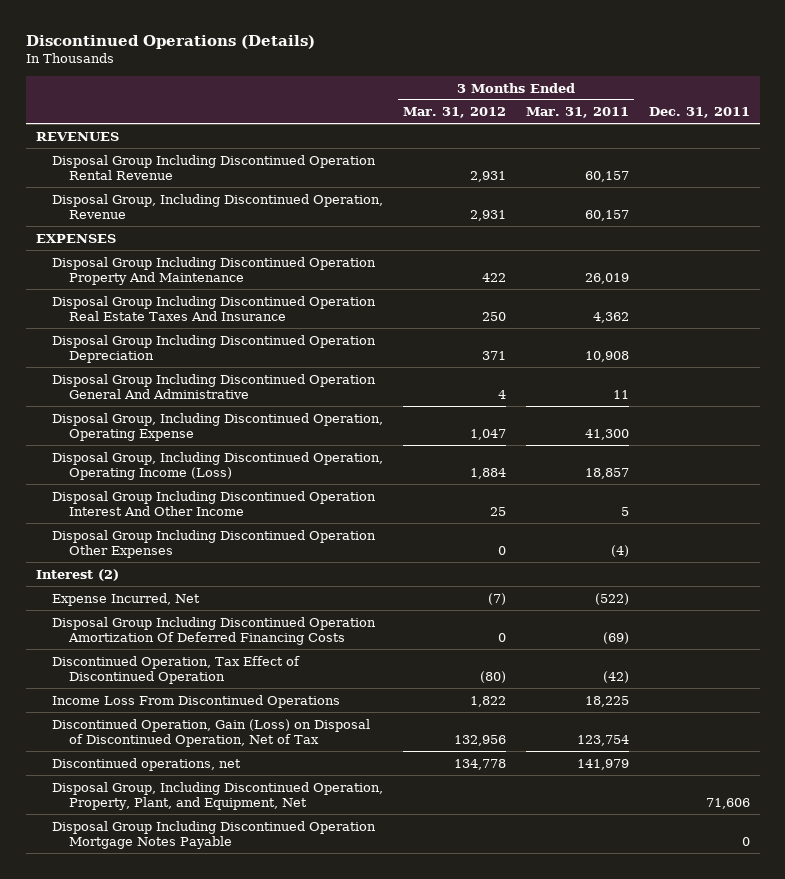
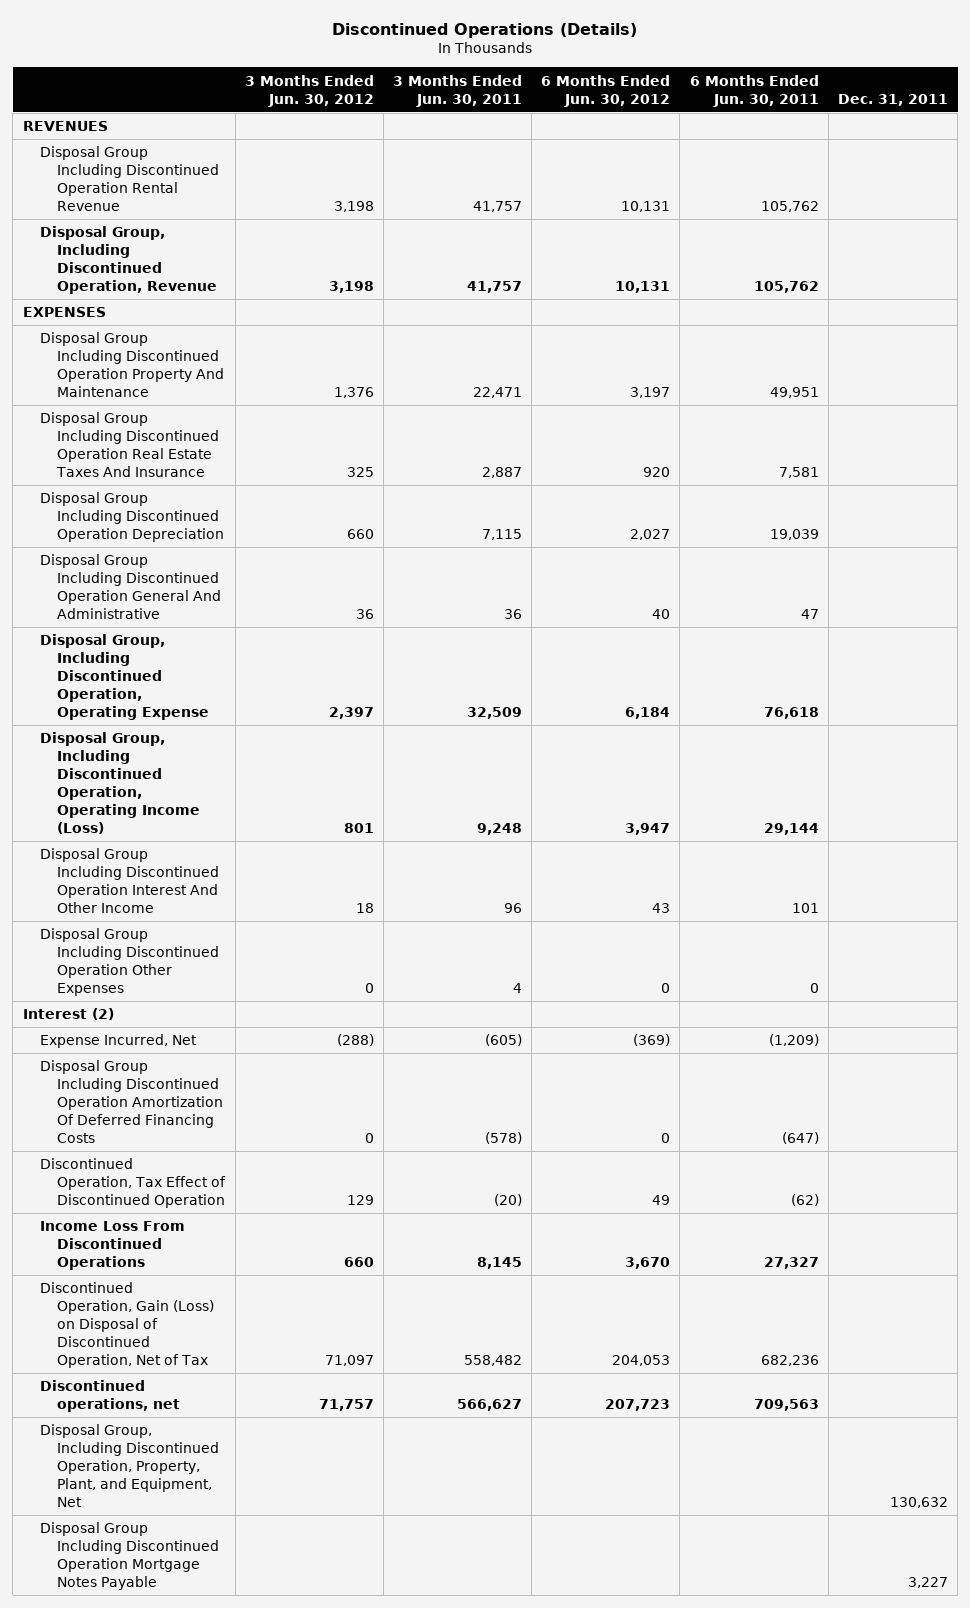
- | 3 Months Ended Mar. 31, 2012 | 3 Months Ended Mar. 31, 2011 | Dec. 31, 2011
+ | 3 Months Ended Jun. 30, 2012 | 3 Months Ended Jun. 30, 2011 | 6 Months Ended Jun. 30, 2012 | 6 Months Ended Jun. 30, 2011 | Dec. 31, 2011
- Disposal Group, Including Discontinued Operation, Property, Plant, and Equipment, Net | | | 71,606
- Disposal Group Including Discontinued Operation Mortgage Notes Payable | | | 0
+ Disposal Group, Including Discontinued Operation, Property, Plant, and Equipment, Net | | | | | 130,632
+ Disposal Group Including Discontinued Operation Mortgage Notes Payable | | | | | 3,227

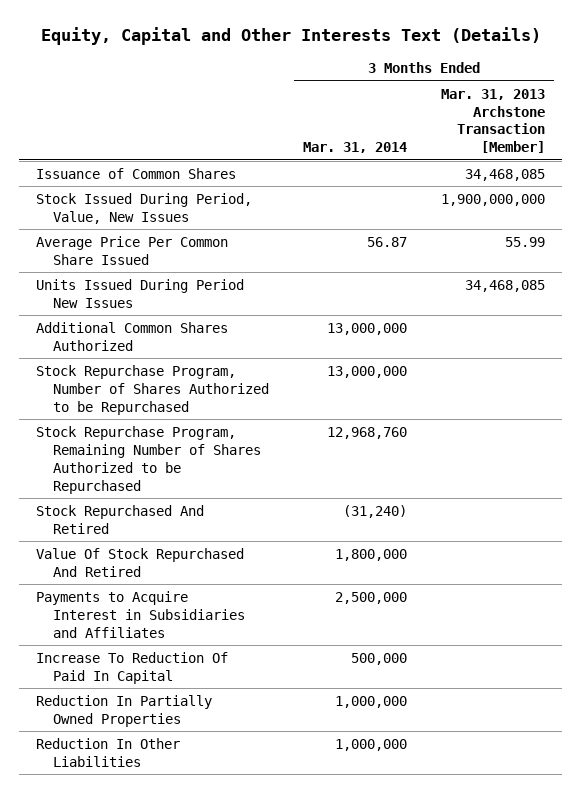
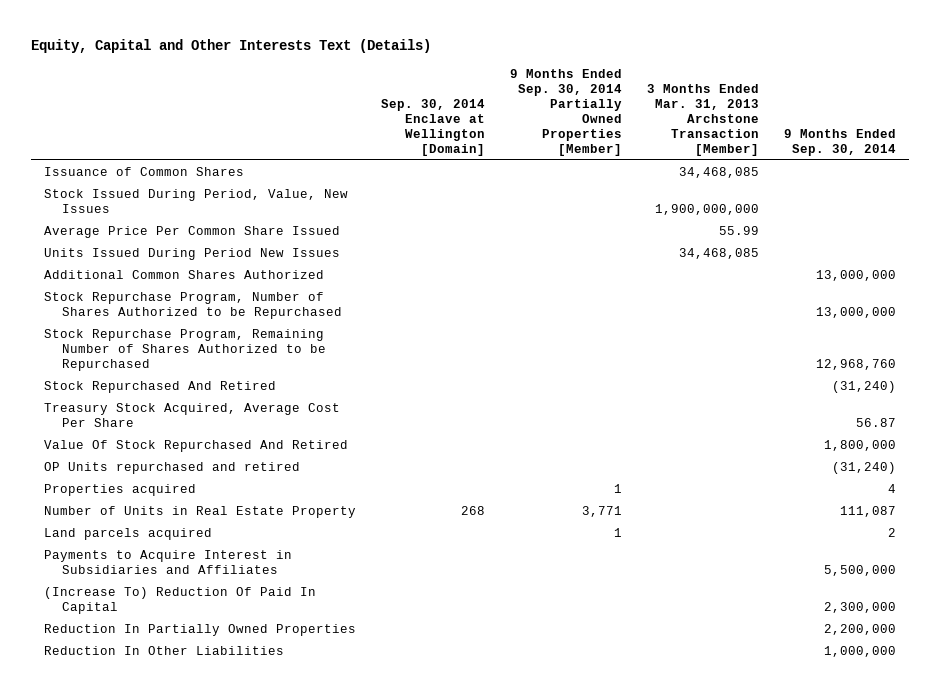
- | 3 Months Ended Mar. 31, 2014 | 3 Months Ended Mar. 31, 2013 Archstone Transaction [Member]
+ | Sep. 30, 2014 Enclave at Wellington [Domain] | 9 Months Ended Sep. 30, 2014 Partially Owned Properties [Member] | 3 Months Ended Mar. 31, 2013 Archstone Transaction [Member] | 9 Months Ended Sep. 30, 2014
+ Treasury Stock Acquired, Average Cost Per Share | | | | 56.87
+ OP Units repurchased and retired | | | | (31,240)
+ Properties acquired | | 1 | | 4
+ Number of Units in Real Estate Property | 268 | 3,771 | | 111,087
+ Land parcels acquired | | 1 | | 2
- Increase To Reduction Of Paid In Capital | 500,000 |
+ (Increase To) Reduction Of Paid In Capital | | | | 2,300,000

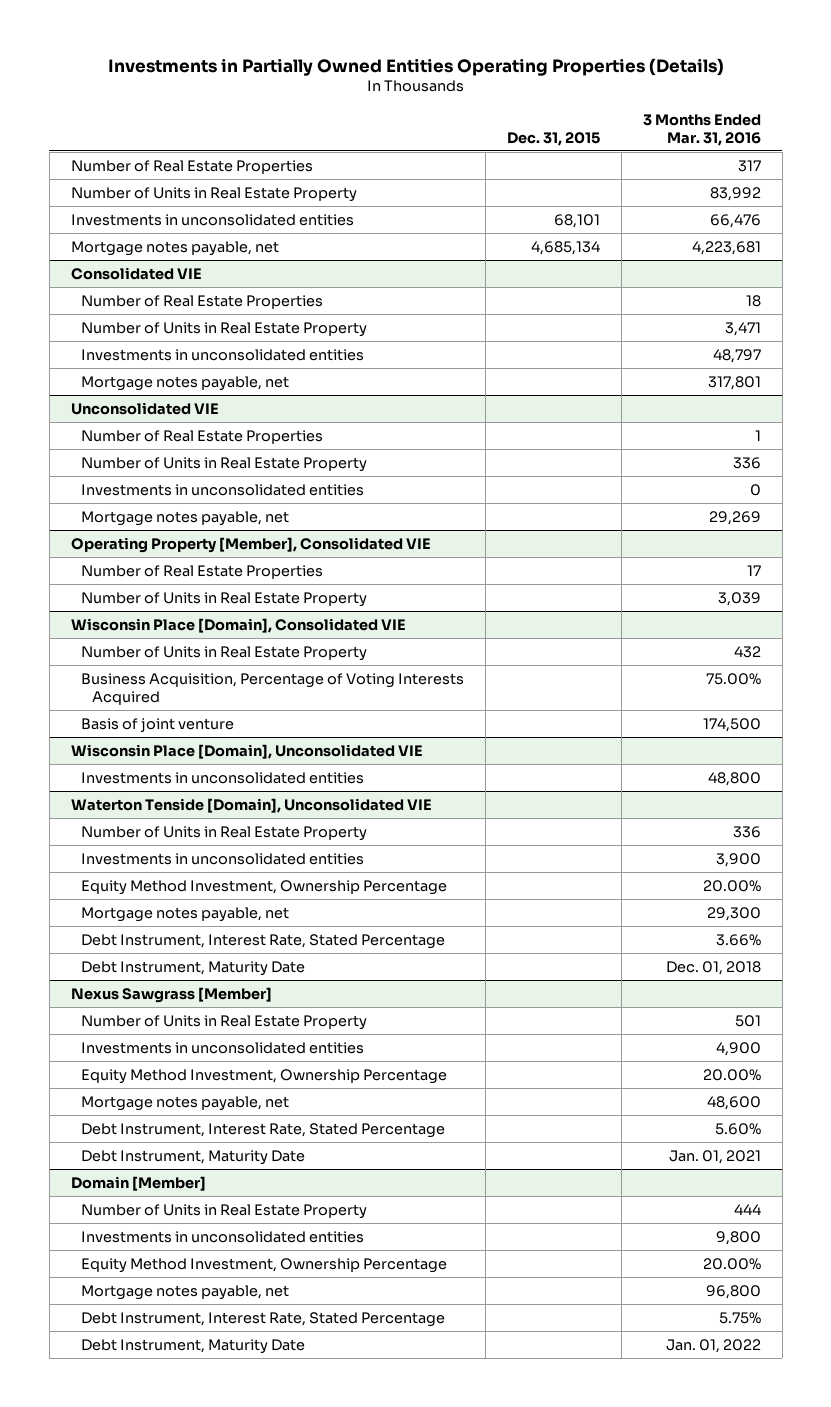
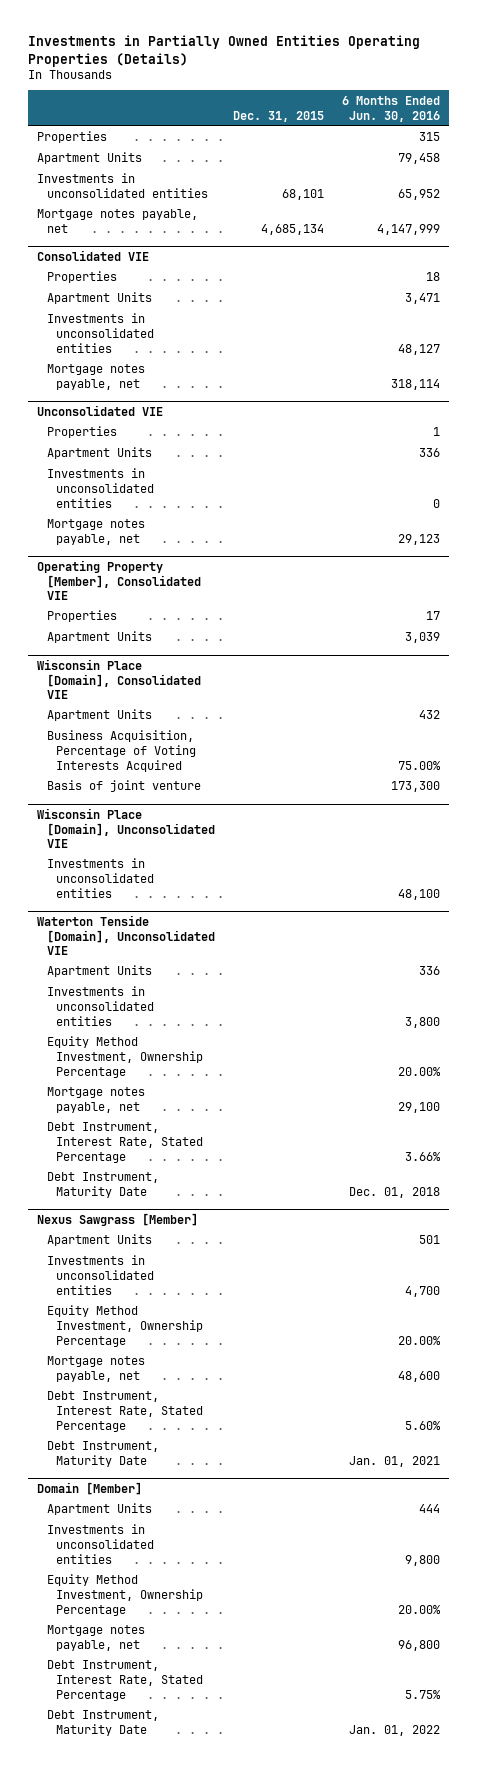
- | Dec. 31, 2015 | 3 Months Ended Mar. 31, 2016
+ | Dec. 31, 2015 | 6 Months Ended Jun. 30, 2016
- Number of Real Estate Properties | | 317
- Number of Units in Real Estate Property | | 83,992
+ Properties | | 315
+ Apartment Units | | 79,458
@ Consolidated VIE
- Number of Real Estate Properties | | 18
- Number of Units in Real Estate Property | | 3,471
+ Properties | | 18
+ Apartment Units | | 3,471
@ Unconsolidated VIE
- Number of Real Estate Properties | | 1
- Number of Units in Real Estate Property | | 336
+ Properties | | 1
+ Apartment Units | | 336
@ Operating Property [Member], Consolidated VIE
- Number of Real Estate Properties | | 17
- Number of Units in Real Estate Property | | 3,039
+ Properties | | 17
+ Apartment Units | | 3,039
@ Wisconsin Place [Domain], Consolidated VIE
- Number of Units in Real Estate Property | | 432
+ Apartment Units | | 432
@ Waterton Tenside [Domain], Unconsolidated VIE
- Number of Units in Real Estate Property | | 336
+ Apartment Units | | 336
@ Nexus Sawgrass [Member]
- Number of Units in Real Estate Property | | 501
+ Apartment Units | | 501
@ Domain [Member]
- Number of Units in Real Estate Property | | 444
+ Apartment Units | | 444

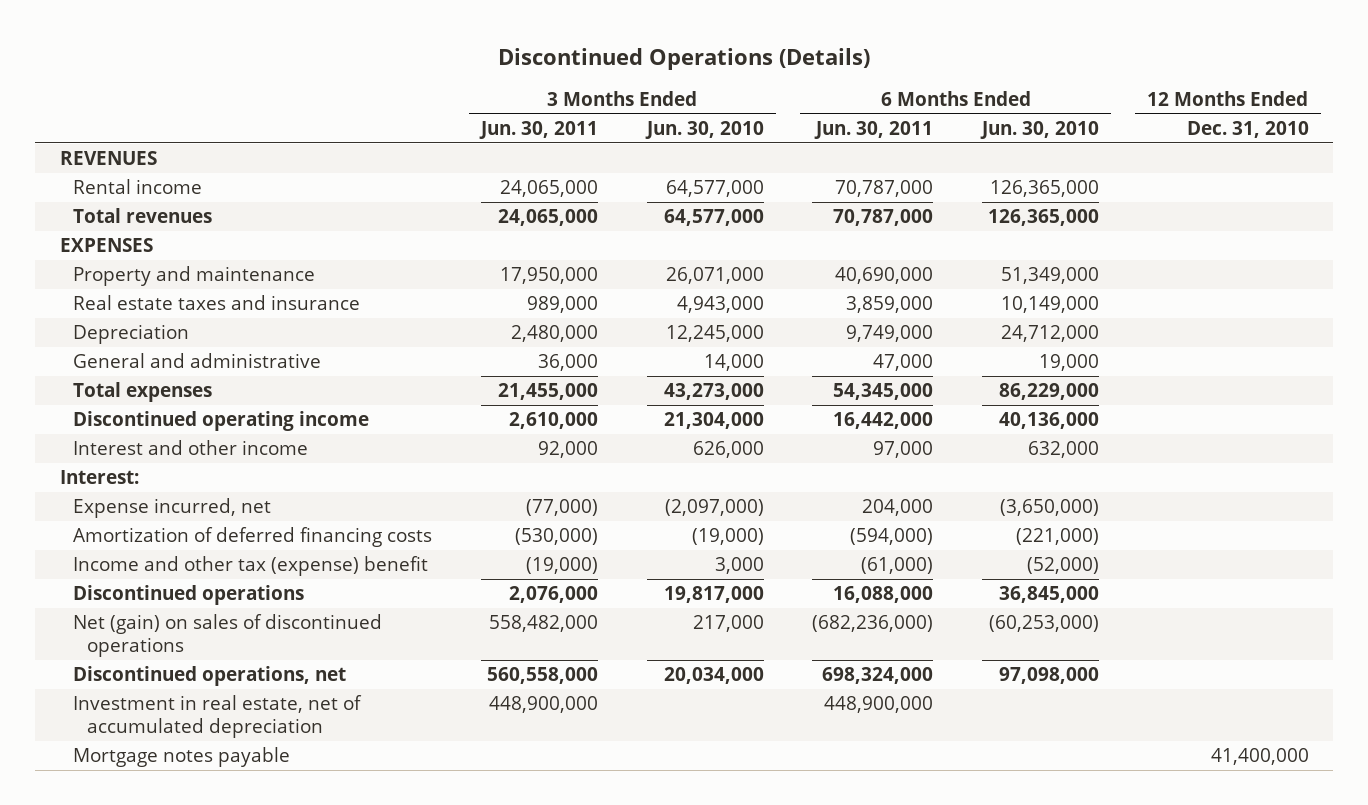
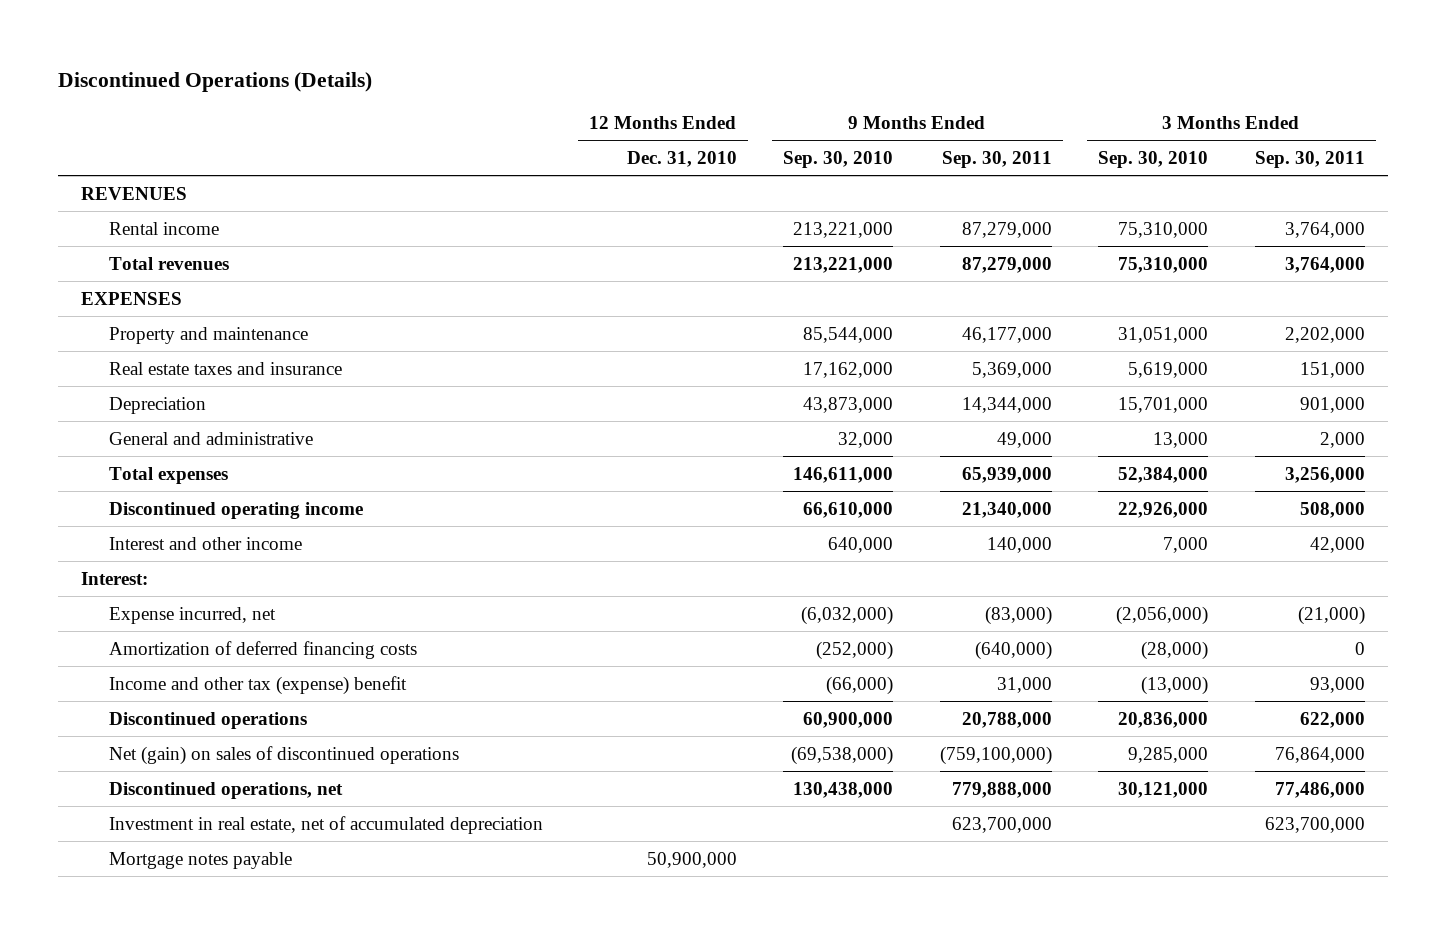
- | 3 Months Ended Jun. 30, 2011 | 3 Months Ended Jun. 30, 2010 | 6 Months Ended Jun. 30, 2011 | 6 Months Ended Jun. 30, 2010 | 12 Months Ended Dec. 31, 2010
+ | 12 Months Ended Dec. 31, 2010 | 9 Months Ended Sep. 30, 2010 | 9 Months Ended Sep. 30, 2011 | 3 Months Ended Sep. 30, 2010 | 3 Months Ended Sep. 30, 2011
- Mortgage notes payable | | | | | 41,400,000
+ Mortgage notes payable | 50,900,000 | | | |

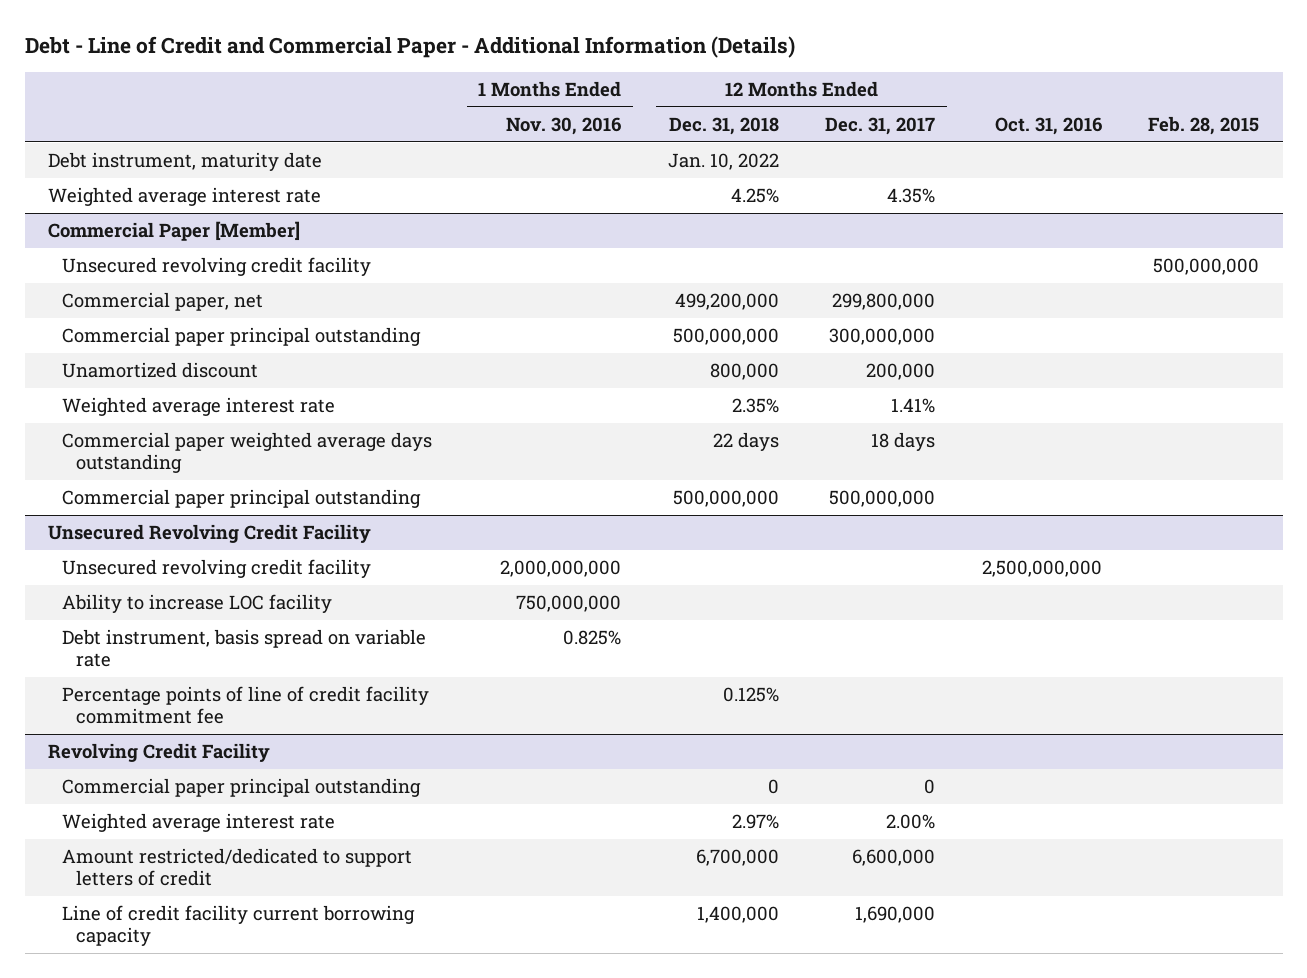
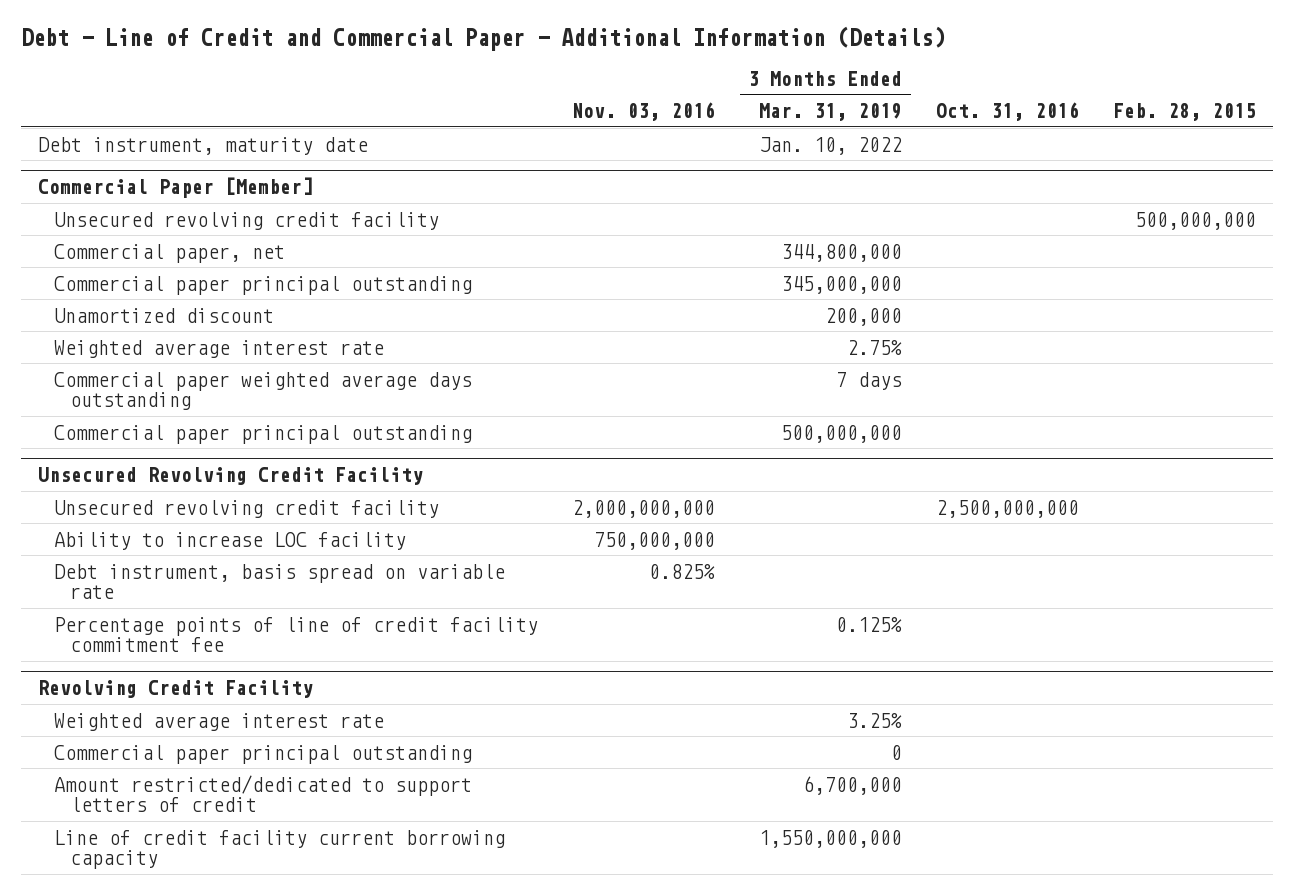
- | 1 Months Ended Nov. 30, 2016 | 12 Months Ended Dec. 31, 2018 | 12 Months Ended Dec. 31, 2017 | Oct. 31, 2016 | Feb. 28, 2015
+ | Nov. 03, 2016 | 3 Months Ended Mar. 31, 2019 | Oct. 31, 2016 | Feb. 28, 2015
- Weighted average interest rate | | 4.25% | 4.35% | |
@ Revolving Credit Facility
moved down: Commercial paper principal outstanding | | 0 | |

